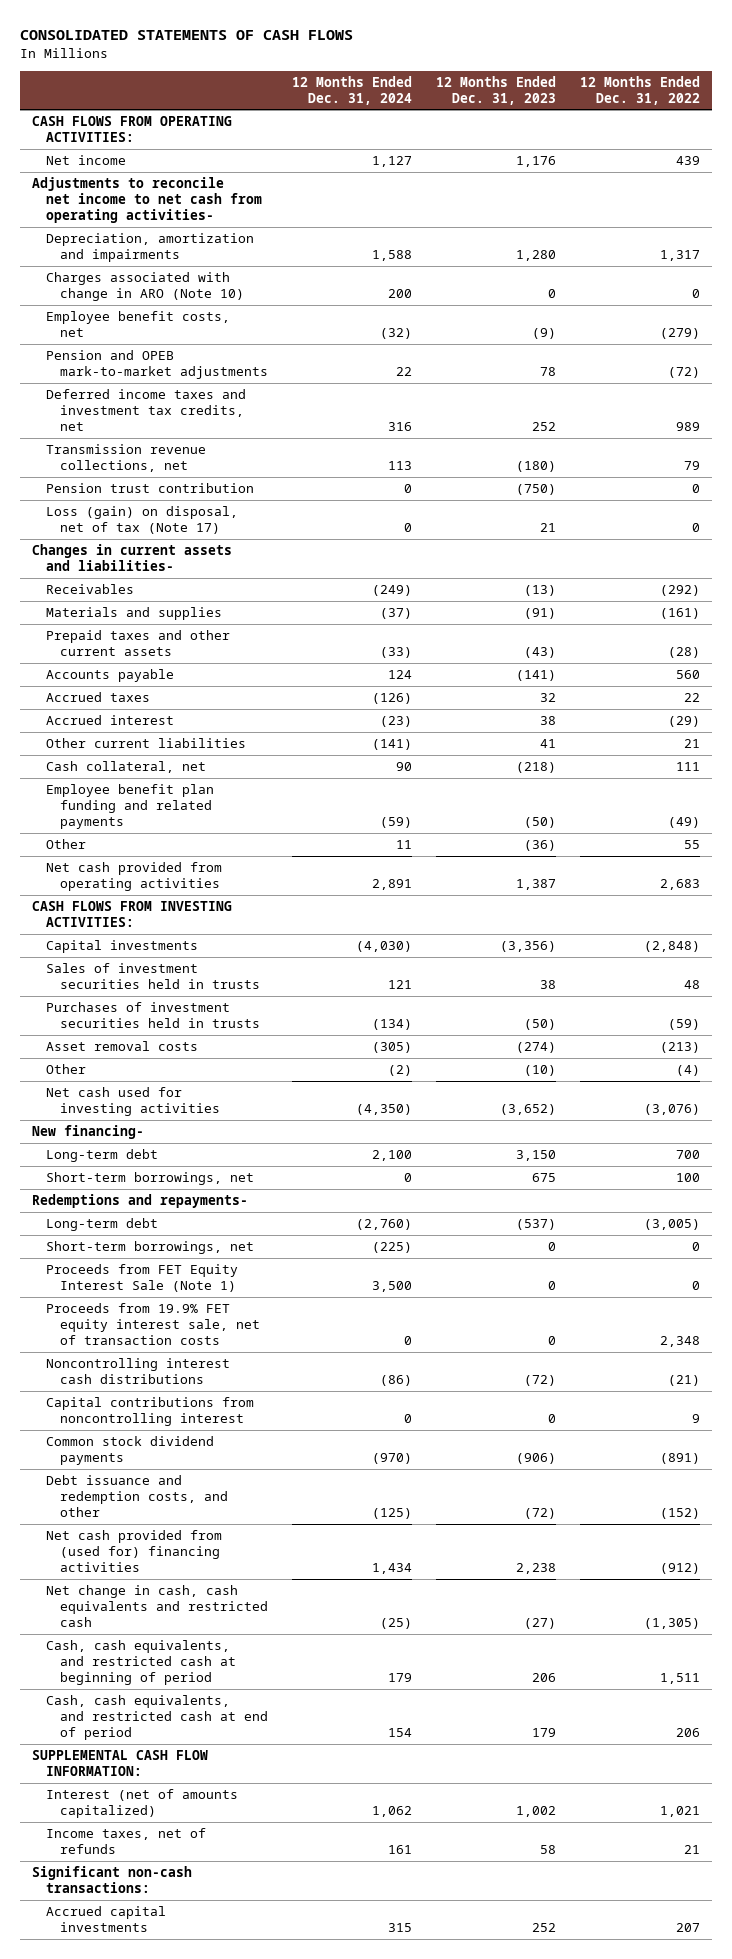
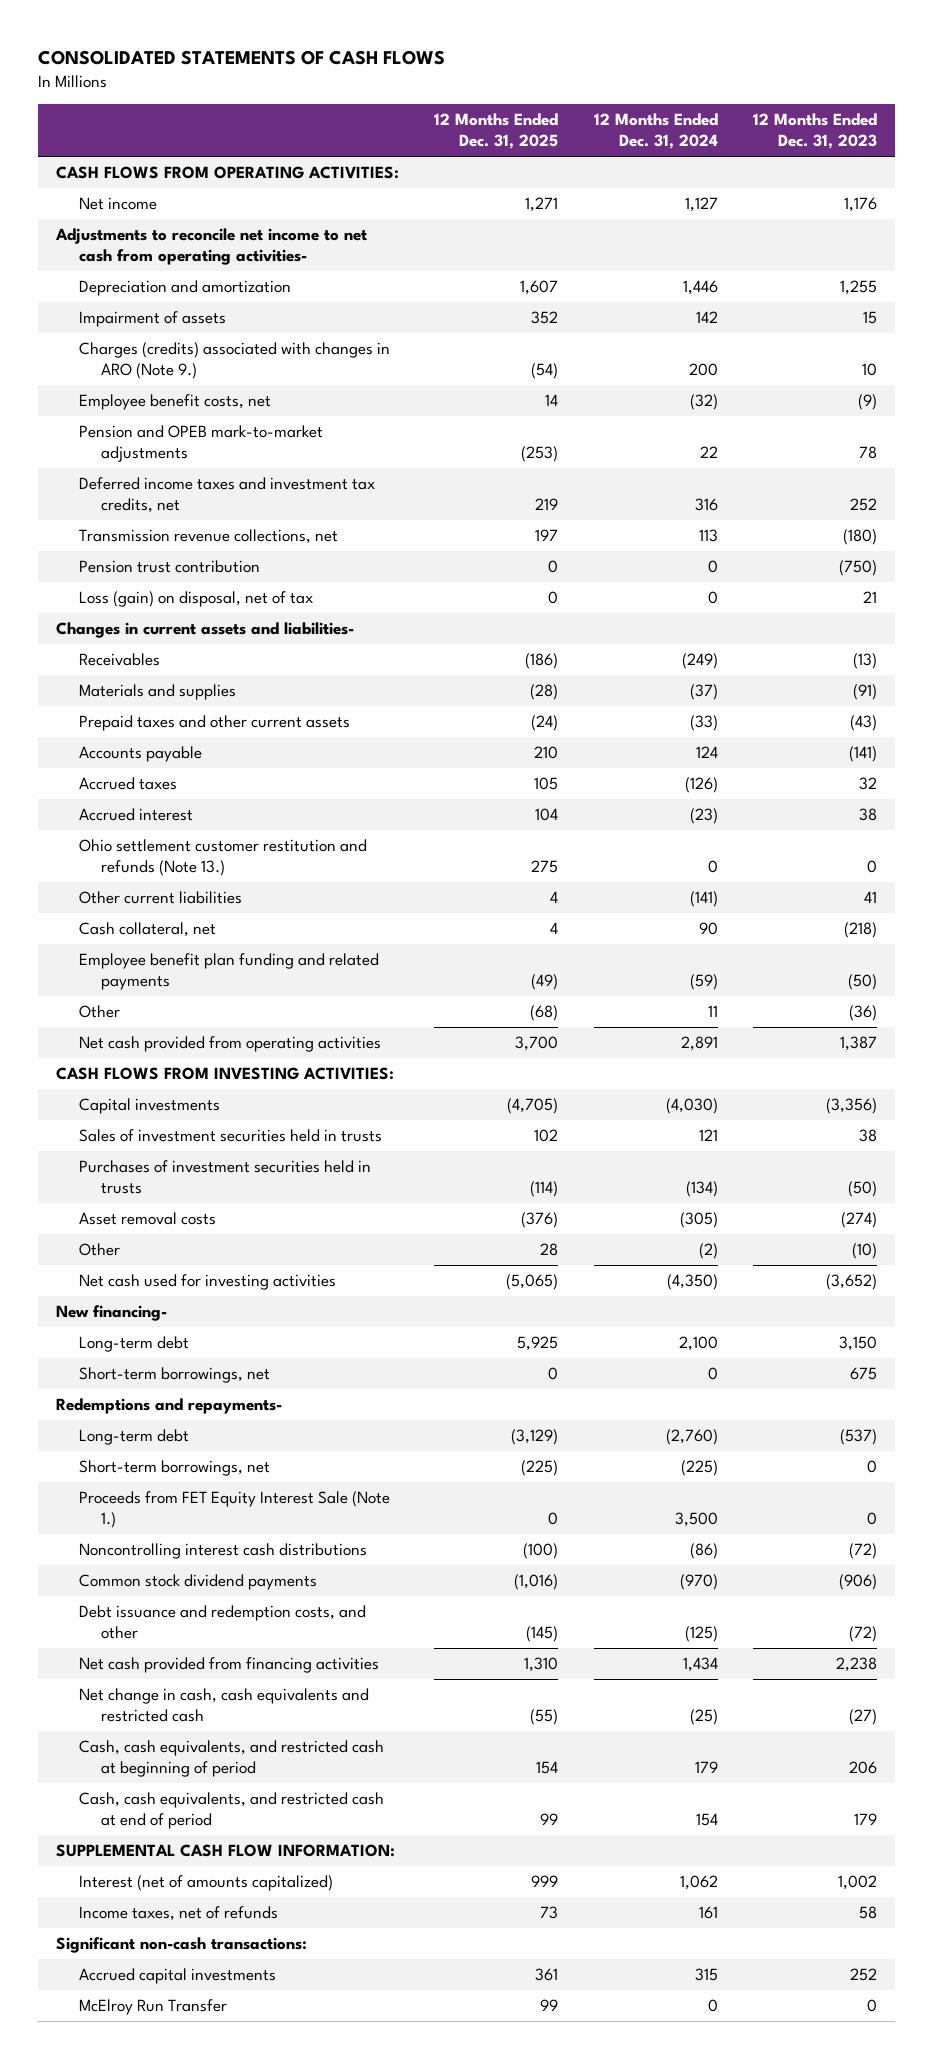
- | 12 Months Ended Dec. 31, 2024 | 12 Months Ended Dec. 31, 2023 | 12 Months Ended Dec. 31, 2022
+ | 12 Months Ended Dec. 31, 2025 | 12 Months Ended Dec. 31, 2024 | 12 Months Ended Dec. 31, 2023
- Depreciation, amortization and impairments | 1,588 | 1,280 | 1,317
- Charges associated with change in ARO (Note 10) | 200 | 0 | 0
+ Depreciation and amortization | 1,607 | 1,446 | 1,255
+ Impairment of assets | 352 | 142 | 15
+ Charges (credits) associated with changes in ARO (Note 9.) | (54) | 200 | 10
- Loss (gain) on disposal, net of tax (Note 17) | 0 | 21 | 0
+ Loss (gain) on disposal, net of tax | 0 | 0 | 21
+ Ohio settlement customer restitution and refunds (Note 13.) | 275 | 0 | 0
- Proceeds from FET Equity Interest Sale (Note 1) | 3,500 | 0 | 0
- Proceeds from 19.9% FET equity interest sale, net of transaction costs | 0 | 0 | 2,348
+ Proceeds from FET Equity Interest Sale (Note 1.) | 0 | 3,500 | 0
- Capital contributions from noncontrolling interest | 0 | 0 | 9
- Net cash provided from (used for) financing activities | 1,434 | 2,238 | (912)
+ Net cash provided from financing activities | 1,310 | 1,434 | 2,238
+ McElroy Run Transfer | 99 | 0 | 0

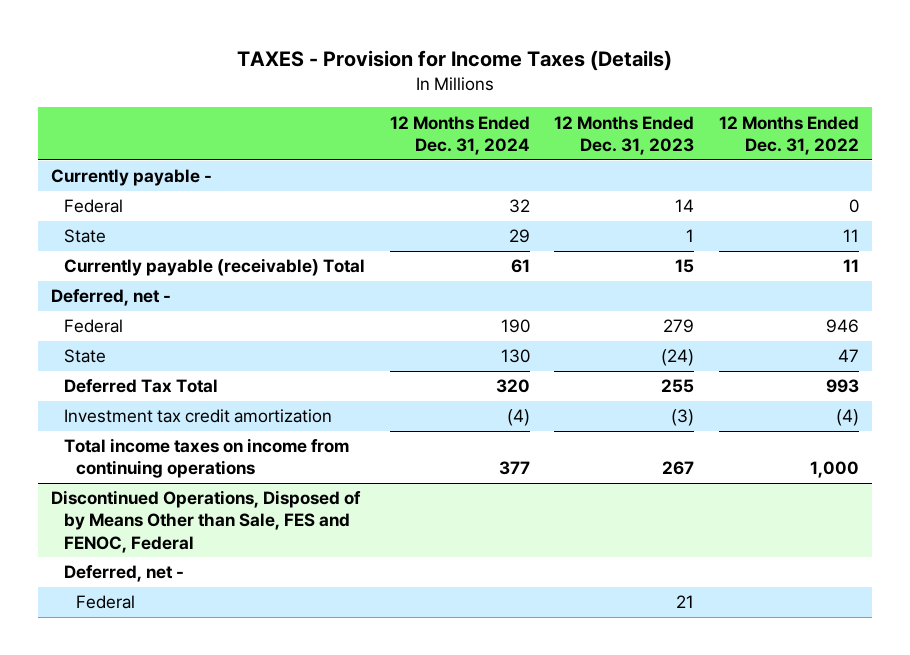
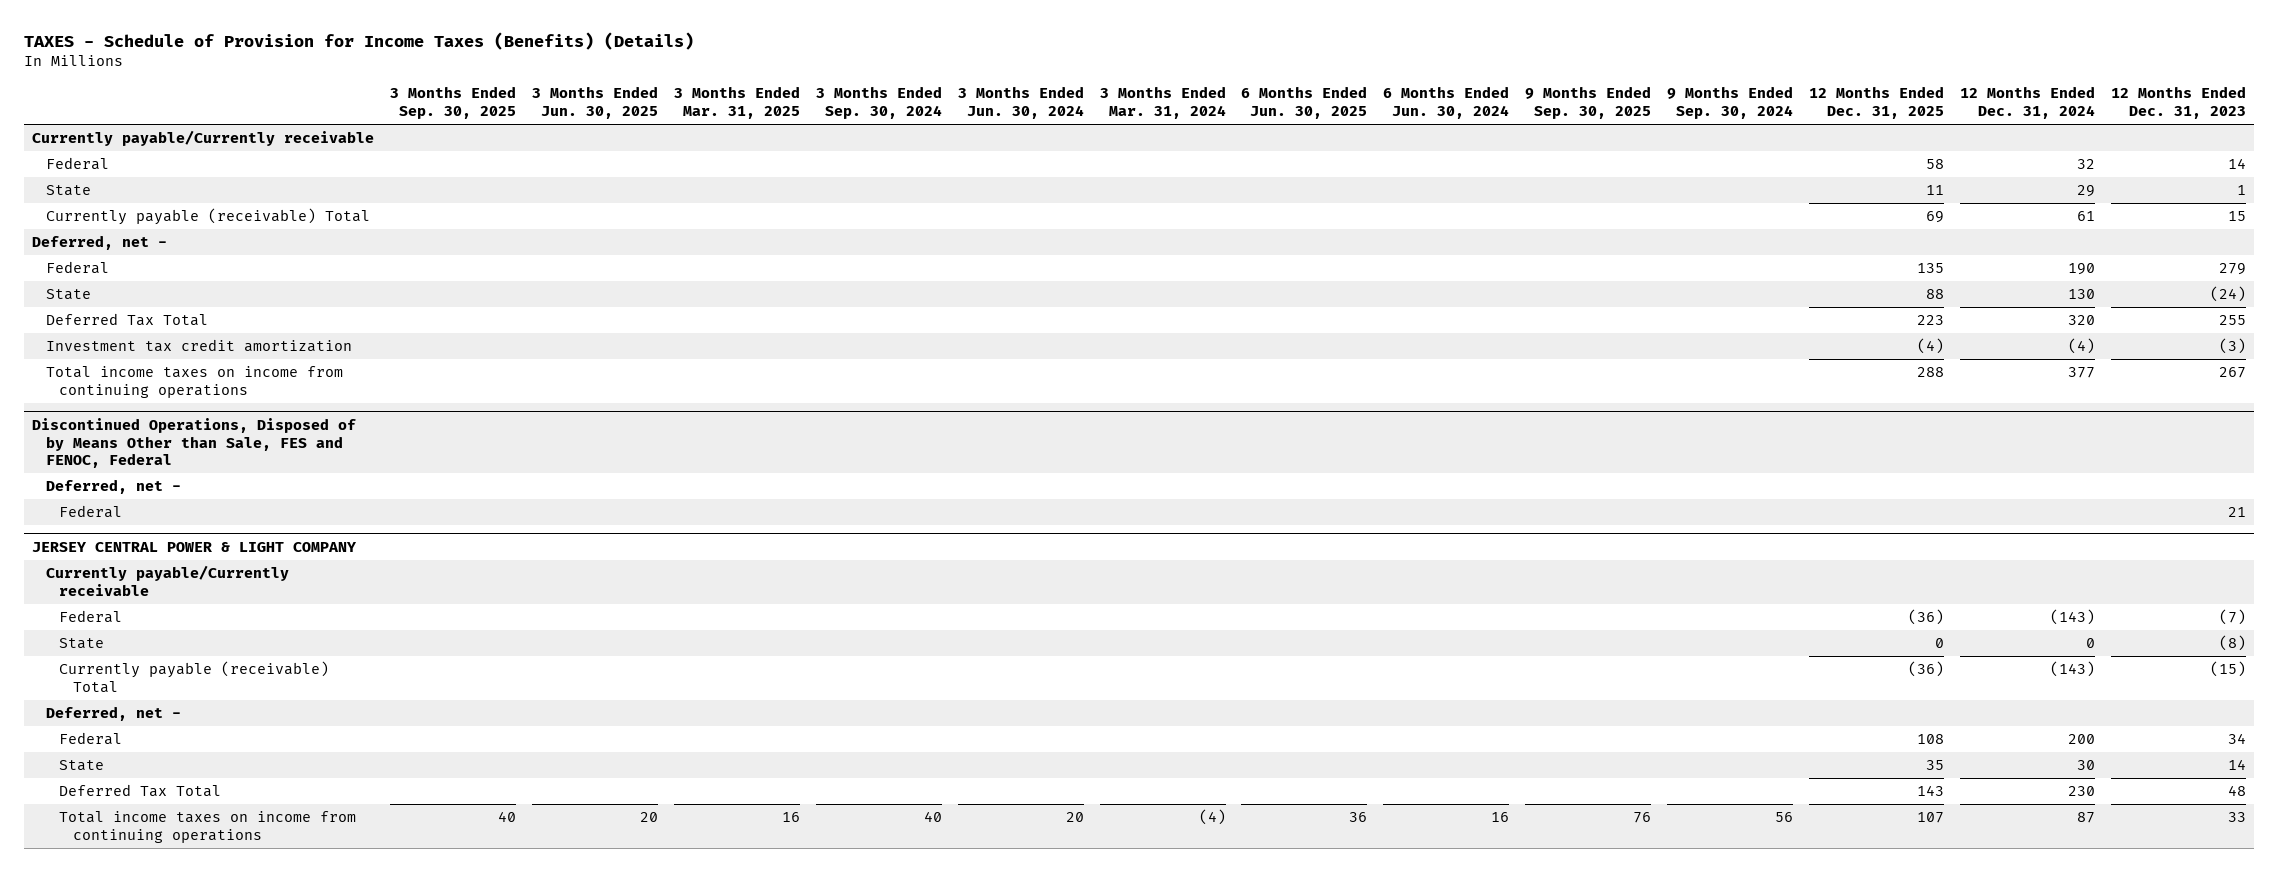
- TAXES - Provision for Income Taxes (Details)
+ TAXES - Schedule of Provision for Income Taxes (Benefits) (Details)
- | 12 Months Ended Dec. 31, 2024 | 12 Months Ended Dec. 31, 2023 | 12 Months Ended Dec. 31, 2022
+ | 3 Months Ended Sep. 30, 2025 | 3 Months Ended Jun. 30, 2025 | 3 Months Ended Mar. 31, 2025 | 3 Months Ended Sep. 30, 2024 | 3 Months Ended Jun. 30, 2024 | 3 Months Ended Mar. 31, 2024 | 6 Months Ended Jun. 30, 2025 | 6 Months Ended Jun. 30, 2024 | 9 Months Ended Sep. 30, 2025 | 9 Months Ended Sep. 30, 2024 | 12 Months Ended Dec. 31, 2025 | 12 Months Ended Dec. 31, 2024 | 12 Months Ended Dec. 31, 2023
- Currently payable -
+ Currently payable/Currently receivable
+ JERSEY CENTRAL POWER & LIGHT COMPANY
+ Currently payable/Currently receivable
+ Federal | | | | | | | | | | | (36) | (143) | (7)
+ State | | | | | | | | | | | 0 | 0 | (8)
+ Currently payable (receivable) Total | | | | | | | | | | | (36) | (143) | (15)
+ Deferred, net -
+ Federal | | | | | | | | | | | 108 | 200 | 34
+ State | | | | | | | | | | | 35 | 30 | 14
+ Deferred Tax Total | | | | | | | | | | | 143 | 230 | 48
+ Total income taxes on income from continuing operations | 40 | 20 | 16 | 40 | 20 | (4) | 36 | 16 | 76 | 56 | 107 | 87 | 33

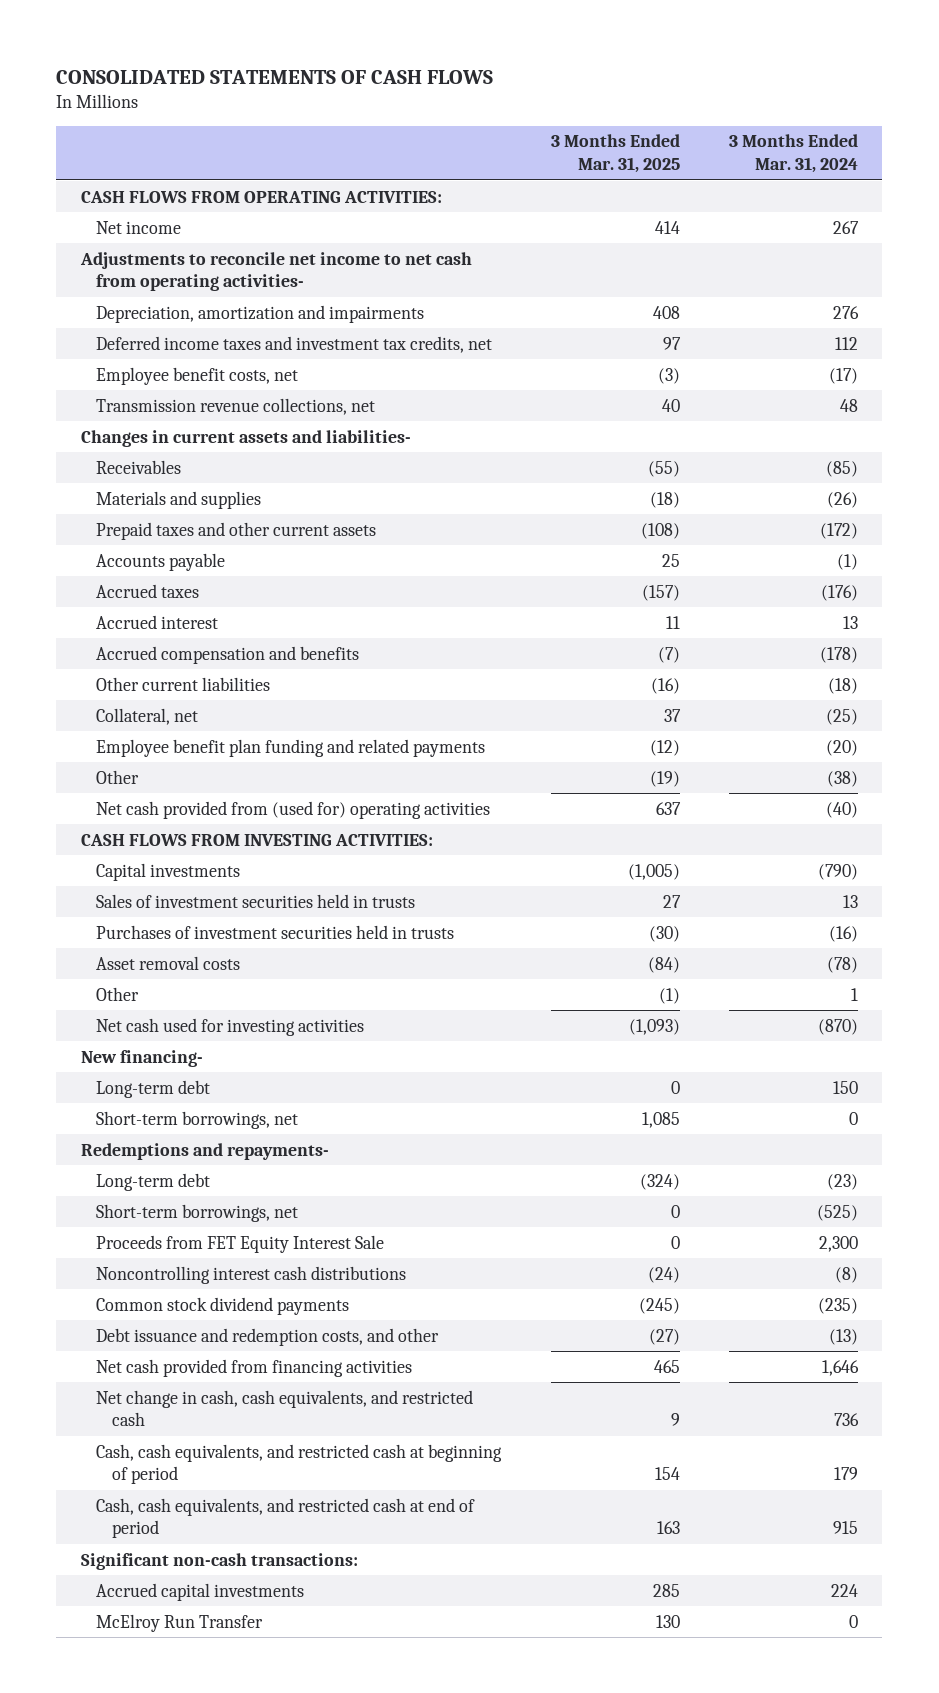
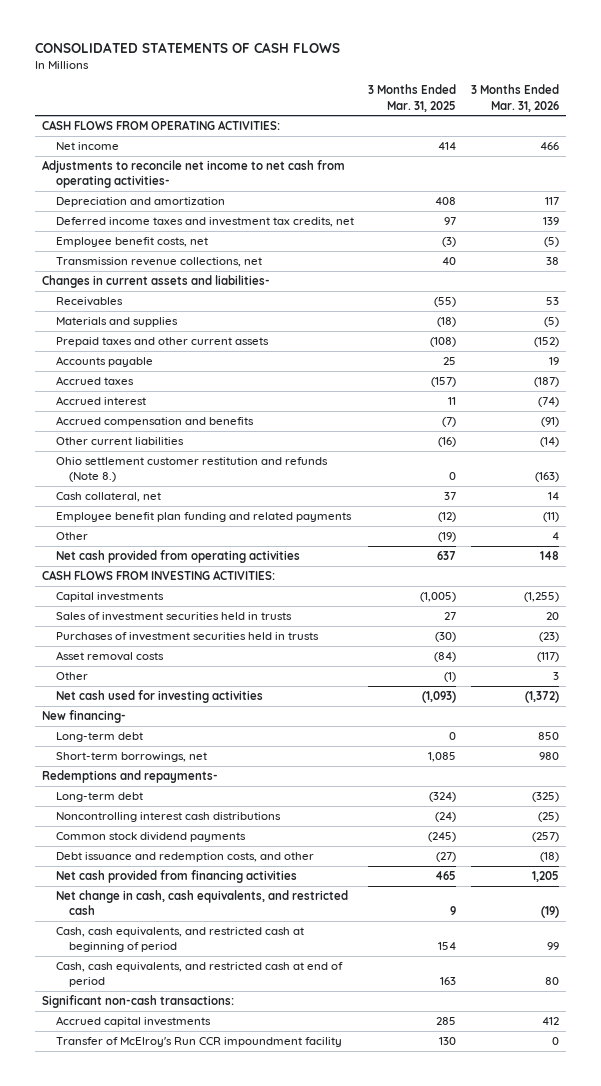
- | 3 Months Ended Mar. 31, 2025 | 3 Months Ended Mar. 31, 2024
+ | 3 Months Ended Mar. 31, 2025 | 3 Months Ended Mar. 31, 2026
- Depreciation, amortization and impairments | 408 | 276
+ Depreciation and amortization | 408 | 117
- Collateral, net | 37 | (25)
+ Ohio settlement customer restitution and refunds (Note 8.) | 0 | (163)
+ Cash collateral, net | 37 | 14
- Net cash provided from (used for) operating activities | 637 | (40)
+ Net cash provided from operating activities | 637 | 148
- Short-term borrowings, net | 0 | (525)
- Proceeds from FET Equity Interest Sale | 0 | 2,300
- McElroy Run Transfer | 130 | 0
+ Transfer of McElroy's Run CCR impoundment facility | 130 | 0

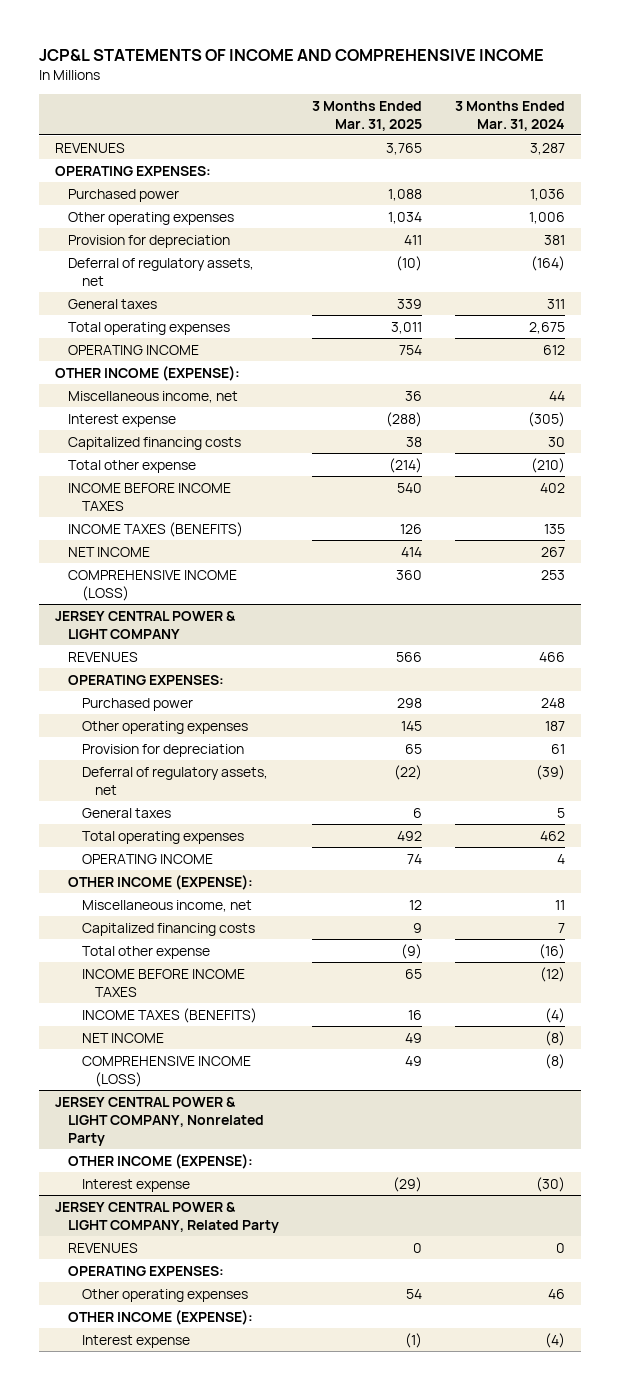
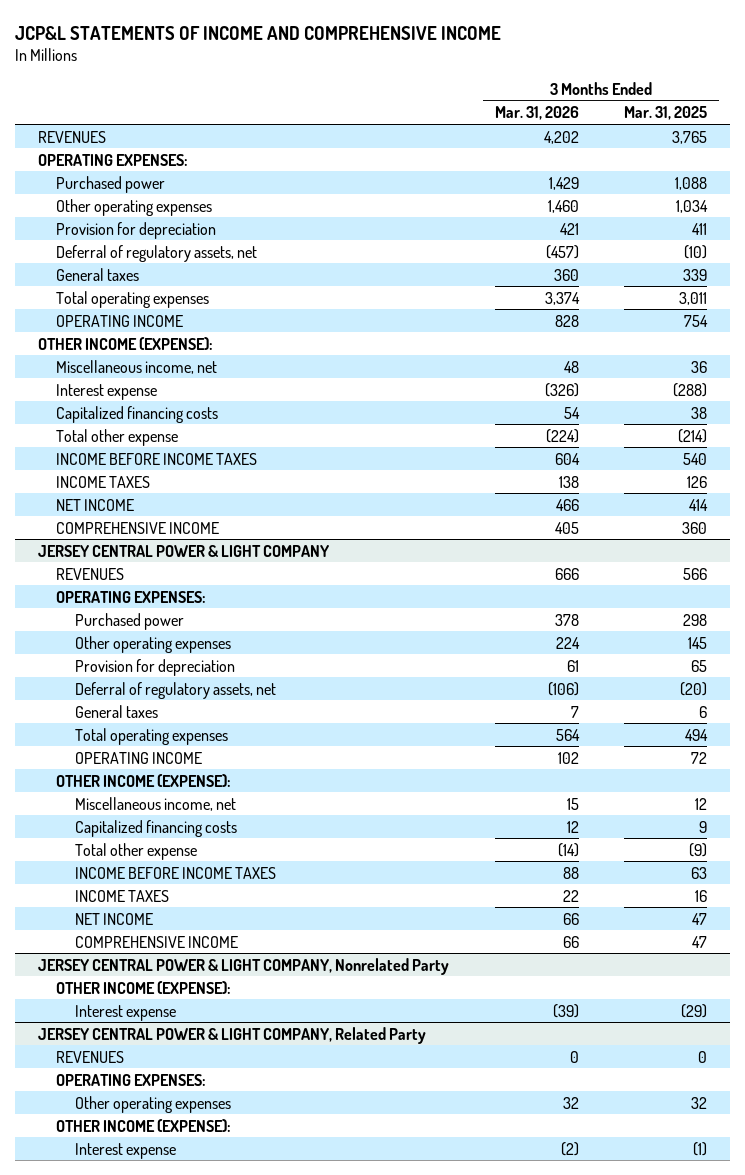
- | 3 Months Ended Mar. 31, 2025 | 3 Months Ended Mar. 31, 2024
+ | 3 Months Ended Mar. 31, 2026 | 3 Months Ended Mar. 31, 2025
- INCOME TAXES (BENEFITS) | 126 | 135
+ INCOME TAXES | 138 | 126
- COMPREHENSIVE INCOME (LOSS) | 360 | 253
+ COMPREHENSIVE INCOME | 405 | 360
@ JERSEY CENTRAL POWER & LIGHT COMPANY
- Deferral of regulatory assets, net | (22) | (39)
+ Deferral of regulatory assets, net | (106) | (20)
- Total operating expenses | 492 | 462
- OPERATING INCOME | 74 | 4
+ Total operating expenses | 564 | 494
+ OPERATING INCOME | 102 | 72
- INCOME BEFORE INCOME TAXES | 65 | (12)
- INCOME TAXES (BENEFITS) | 16 | (4)
- NET INCOME | 49 | (8)
- COMPREHENSIVE INCOME (LOSS) | 49 | (8)
+ INCOME BEFORE INCOME TAXES | 88 | 63
+ INCOME TAXES | 22 | 16
+ NET INCOME | 66 | 47
+ COMPREHENSIVE INCOME | 66 | 47
@ JERSEY CENTRAL POWER & LIGHT COMPANY, Related Party
- Other operating expenses | 54 | 46
+ Other operating expenses | 32 | 32

